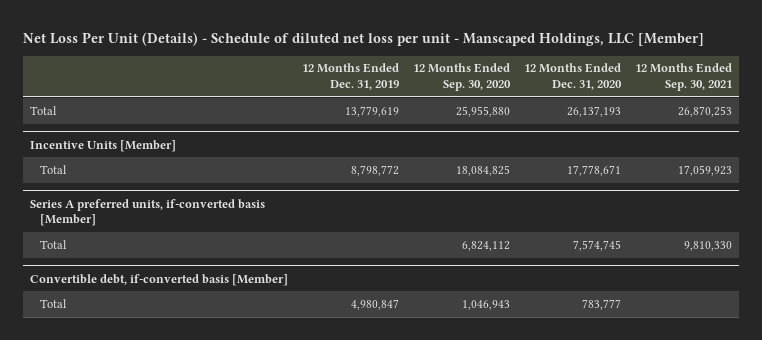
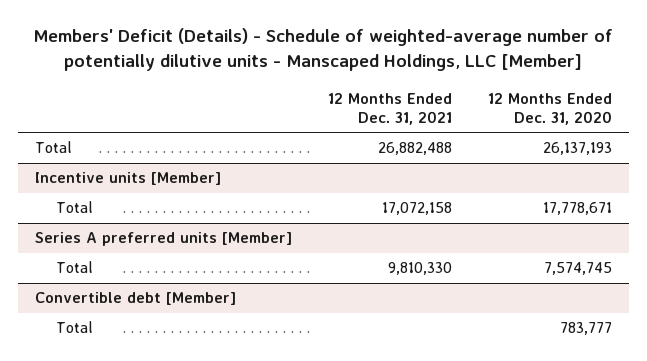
- Net Loss Per Unit (Details) - Schedule of diluted net loss per unit - Manscaped Holdings, LLC [Member]
+ Members' Deficit (Details) - Schedule of weighted-average number of potentially dilutive units - Manscaped Holdings, LLC [Member]
- | 12 Months Ended Dec. 31, 2019 | 12 Months Ended Sep. 30, 2020 | 12 Months Ended Dec. 31, 2020 | 12 Months Ended Sep. 30, 2021
+ | 12 Months Ended Dec. 31, 2021 | 12 Months Ended Dec. 31, 2020
- Incentive Units [Member]
+ Incentive units [Member]
- Series A preferred units, if-converted basis [Member]
+ Series A preferred units [Member]
- Convertible debt, if-converted basis [Member]
+ Convertible debt [Member]

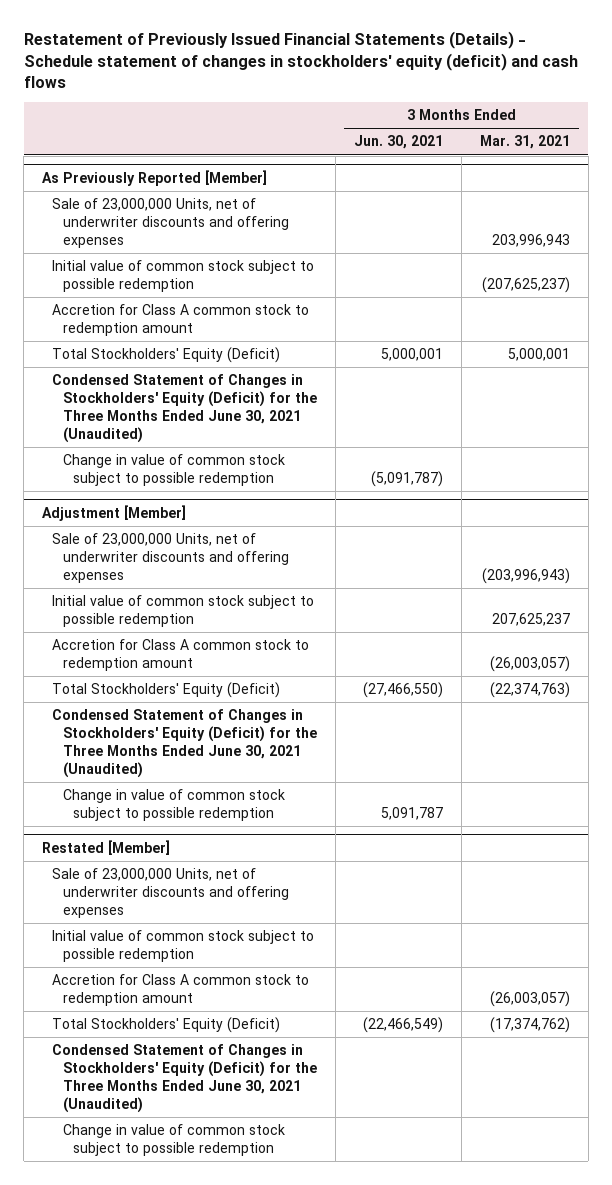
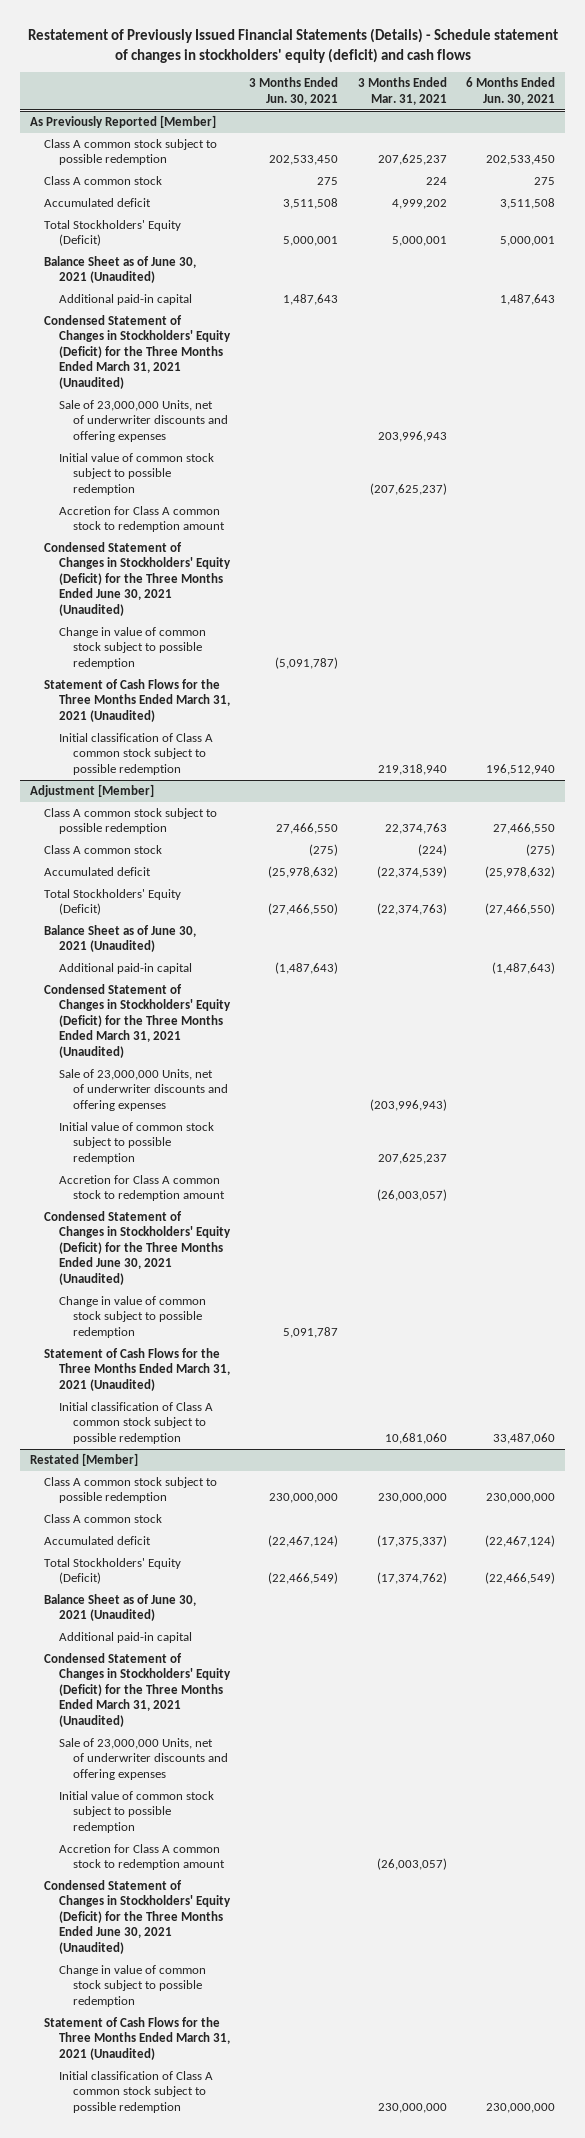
- | 3 Months Ended Jun. 30, 2021 | 3 Months Ended Mar. 31, 2021
+ | 3 Months Ended Jun. 30, 2021 | 3 Months Ended Mar. 31, 2021 | 6 Months Ended Jun. 30, 2021
@ As Previously Reported [Member]
+ Class A common stock subject to possible redemption | 202,533,450 | 207,625,237 | 202,533,450
+ Class A common stock | 275 | 224 | 275
+ Accumulated deficit | 3,511,508 | 4,999,202 | 3,511,508
moved up: Total Stockholders' Equity (Deficit) | 5,000,001 | 5,000,001 | 5,000,001
+ Balance Sheet as of June 30, 2021 (Unaudited)
+ Additional paid-in capital | 1,487,643 | | 1,487,643
+ Condensed Statement of Changes in Stockholders' Equity (Deficit) for the Three Months Ended March 31, 2021 (Unaudited)
+ Statement of Cash Flows for the Three Months Ended March 31, 2021 (Unaudited)
+ Initial classification of Class A common stock subject to possible redemption | | 219,318,940 | 196,512,940
@ Adjustment [Member]
+ Class A common stock subject to possible redemption | 27,466,550 | 22,374,763 | 27,466,550
+ Class A common stock | (275) | (224) | (275)
+ Accumulated deficit | (25,978,632) | (22,374,539) | (25,978,632)
moved up: Total Stockholders' Equity (Deficit) | (27,466,550) | (22,374,763) | (27,466,550)
+ Balance Sheet as of June 30, 2021 (Unaudited)
+ Additional paid-in capital | (1,487,643) | | (1,487,643)
+ Condensed Statement of Changes in Stockholders' Equity (Deficit) for the Three Months Ended March 31, 2021 (Unaudited)
+ Statement of Cash Flows for the Three Months Ended March 31, 2021 (Unaudited)
+ Initial classification of Class A common stock subject to possible redemption | | 10,681,060 | 33,487,060
@ Restated [Member]
+ Class A common stock subject to possible redemption | 230,000,000 | 230,000,000 | 230,000,000
+ Class A common stock
+ Accumulated deficit | (22,467,124) | (17,375,337) | (22,467,124)
moved up: Total Stockholders' Equity (Deficit) | (22,466,549) | (17,374,762) | (22,466,549)
+ Balance Sheet as of June 30, 2021 (Unaudited)
+ Additional paid-in capital
+ Condensed Statement of Changes in Stockholders' Equity (Deficit) for the Three Months Ended March 31, 2021 (Unaudited)
+ Statement of Cash Flows for the Three Months Ended March 31, 2021 (Unaudited)
+ Initial classification of Class A common stock subject to possible redemption | | 230,000,000 | 230,000,000

